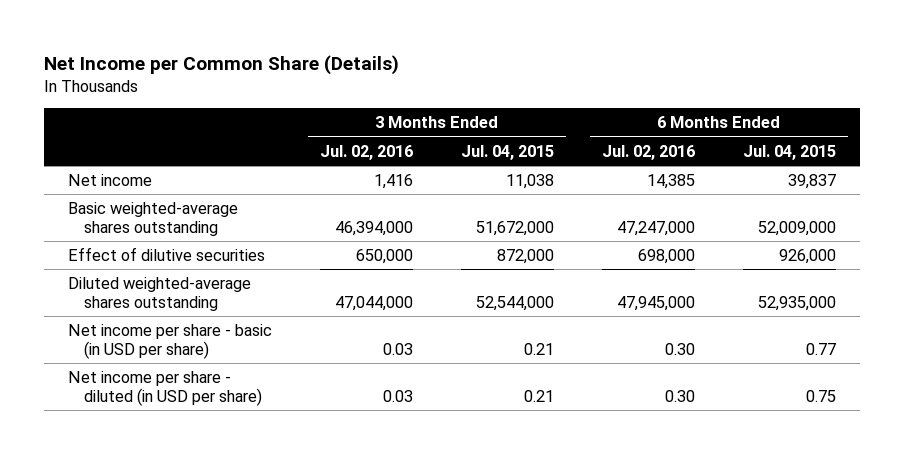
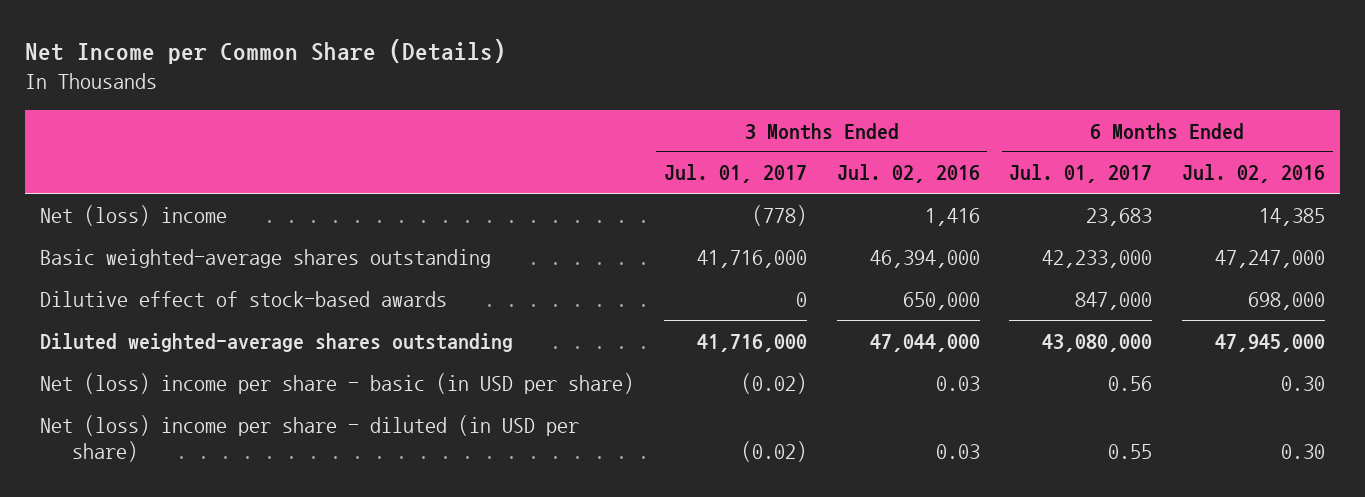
- | 3 Months Ended Jul. 02, 2016 | 3 Months Ended Jul. 04, 2015 | 6 Months Ended Jul. 02, 2016 | 6 Months Ended Jul. 04, 2015
+ | 3 Months Ended Jul. 01, 2017 | 3 Months Ended Jul. 02, 2016 | 6 Months Ended Jul. 01, 2017 | 6 Months Ended Jul. 02, 2016
- Net income | 1,416 | 11,038 | 14,385 | 39,837
+ Net (loss) income | (778) | 1,416 | 23,683 | 14,385
- Effect of dilutive securities | 650,000 | 872,000 | 698,000 | 926,000
+ Dilutive effect of stock-based awards | 0 | 650,000 | 847,000 | 698,000
- Net income per share - basic (in USD per share) | 0.03 | 0.21 | 0.30 | 0.77
- Net income per share - diluted (in USD per share) | 0.03 | 0.21 | 0.30 | 0.75
+ Net (loss) income per share - basic (in USD per share) | (0.02) | 0.03 | 0.56 | 0.30
+ Net (loss) income per share - diluted (in USD per share) | (0.02) | 0.03 | 0.55 | 0.30

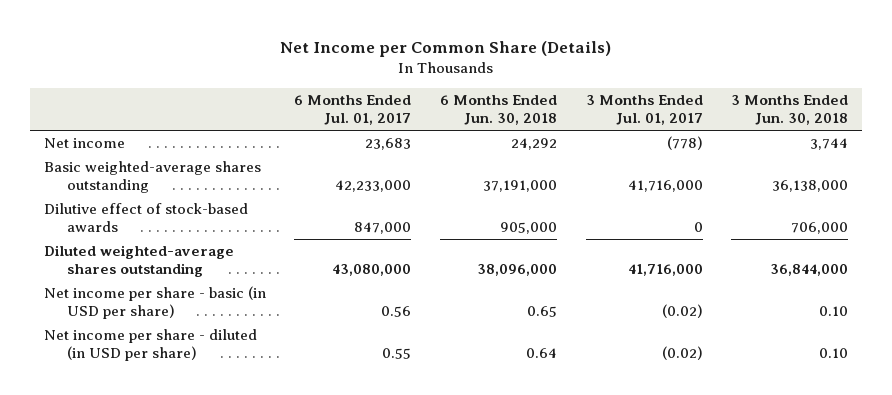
- | 3 Months Ended Jul. 01, 2017 | 3 Months Ended Jul. 02, 2016 | 6 Months Ended Jul. 01, 2017 | 6 Months Ended Jul. 02, 2016
+ | 6 Months Ended Jul. 01, 2017 | 6 Months Ended Jun. 30, 2018 | 3 Months Ended Jul. 01, 2017 | 3 Months Ended Jun. 30, 2018
- Net (loss) income | (778) | 1,416 | 23,683 | 14,385
+ Net income | 23,683 | 24,292 | (778) | 3,744
- Net (loss) income per share - basic (in USD per share) | (0.02) | 0.03 | 0.56 | 0.30
- Net (loss) income per share - diluted (in USD per share) | (0.02) | 0.03 | 0.55 | 0.30
+ Net income per share - basic (in USD per share) | 0.56 | 0.65 | (0.02) | 0.10
+ Net income per share - diluted (in USD per share) | 0.55 | 0.64 | (0.02) | 0.10

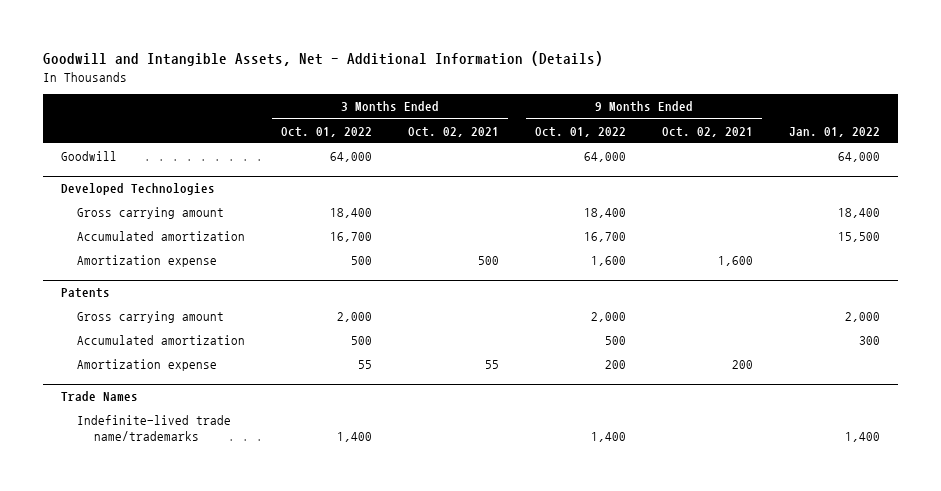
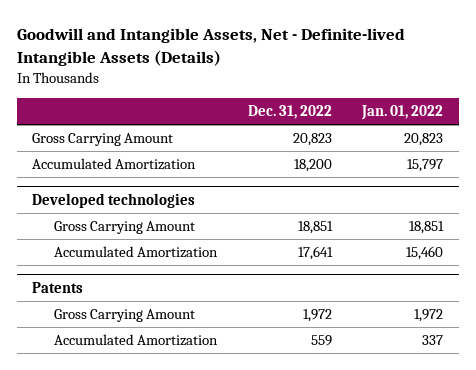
- Goodwill and Intangible Assets, Net - Additional Information (Details)
+ Goodwill and Intangible Assets, Net - Definite-lived Intangible Assets (Details)
- | 3 Months Ended Oct. 01, 2022 | 3 Months Ended Oct. 02, 2021 | 9 Months Ended Oct. 01, 2022 | 9 Months Ended Oct. 02, 2021 | Jan. 01, 2022
+ | Dec. 31, 2022 | Jan. 01, 2022
- Goodwill | 64,000 | | 64,000 | | 64,000
- Developed Technologies
- Gross carrying amount | 18,400 | | 18,400 | | 18,400
- Accumulated amortization | 16,700 | | 16,700 | | 15,500
- Amortization expense | 500 | 500 | 1,600 | 1,600 |
+ Gross Carrying Amount | 20,823 | 20,823
+ Accumulated Amortization | 18,200 | 15,797
+ Developed technologies
+ Gross Carrying Amount | 18,851 | 18,851
+ Accumulated Amortization | 17,641 | 15,460
@ Patents
- Gross carrying amount | 2,000 | | 2,000 | | 2,000
- Accumulated amortization | 500 | | 500 | | 300
- Amortization expense | 55 | 55 | 200 | 200 |
- Trade Names
- Indefinite-lived trade name/trademarks | 1,400 | | 1,400 | | 1,400
@ Patents
+ Gross Carrying Amount | 1,972 | 1,972
+ Accumulated Amortization | 559 | 337

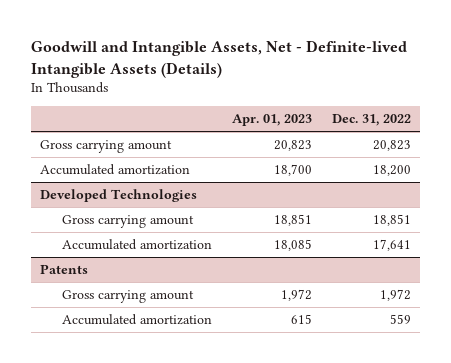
- | Dec. 31, 2022 | Jan. 01, 2022
+ | Apr. 01, 2023 | Dec. 31, 2022
- Gross Carrying Amount | 20,823 | 20,823
- Accumulated Amortization | 18,200 | 15,797
- Developed technologies
- Gross Carrying Amount | 18,851 | 18,851
- Accumulated Amortization | 17,641 | 15,460
+ Gross carrying amount | 20,823 | 20,823
+ Accumulated amortization | 18,700 | 18,200
+ Developed Technologies
+ Gross carrying amount | 18,851 | 18,851
+ Accumulated amortization | 18,085 | 17,641
@ Patents
- Gross Carrying Amount | 1,972 | 1,972
- Accumulated Amortization | 559 | 337
+ Gross carrying amount | 1,972 | 1,972
+ Accumulated amortization | 615 | 559

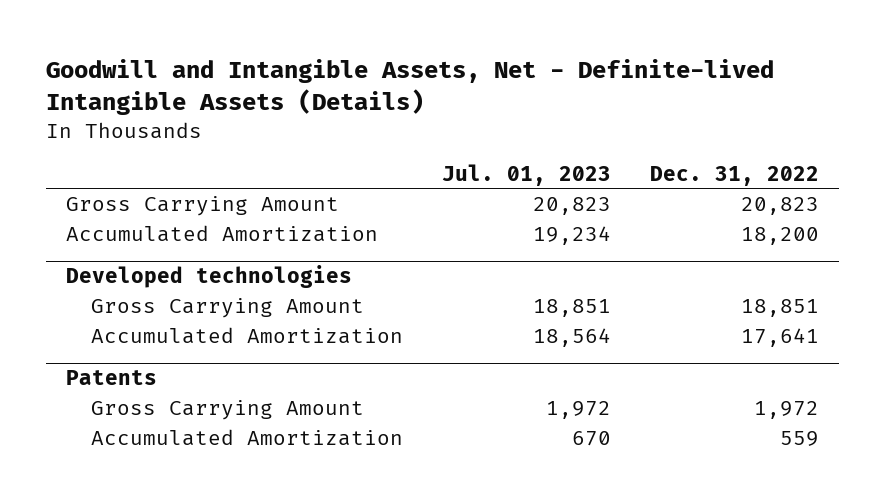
- | Apr. 01, 2023 | Dec. 31, 2022
+ | Jul. 01, 2023 | Dec. 31, 2022
- Gross carrying amount | 20,823 | 20,823
- Accumulated amortization | 18,700 | 18,200
- Developed Technologies
- Gross carrying amount | 18,851 | 18,851
- Accumulated amortization | 18,085 | 17,641
+ Gross Carrying Amount | 20,823 | 20,823
+ Accumulated Amortization | 19,234 | 18,200
+ Developed technologies
+ Gross Carrying Amount | 18,851 | 18,851
+ Accumulated Amortization | 18,564 | 17,641
@ Patents
- Gross carrying amount | 1,972 | 1,972
- Accumulated amortization | 615 | 559
+ Gross Carrying Amount | 1,972 | 1,972
+ Accumulated Amortization | 670 | 559

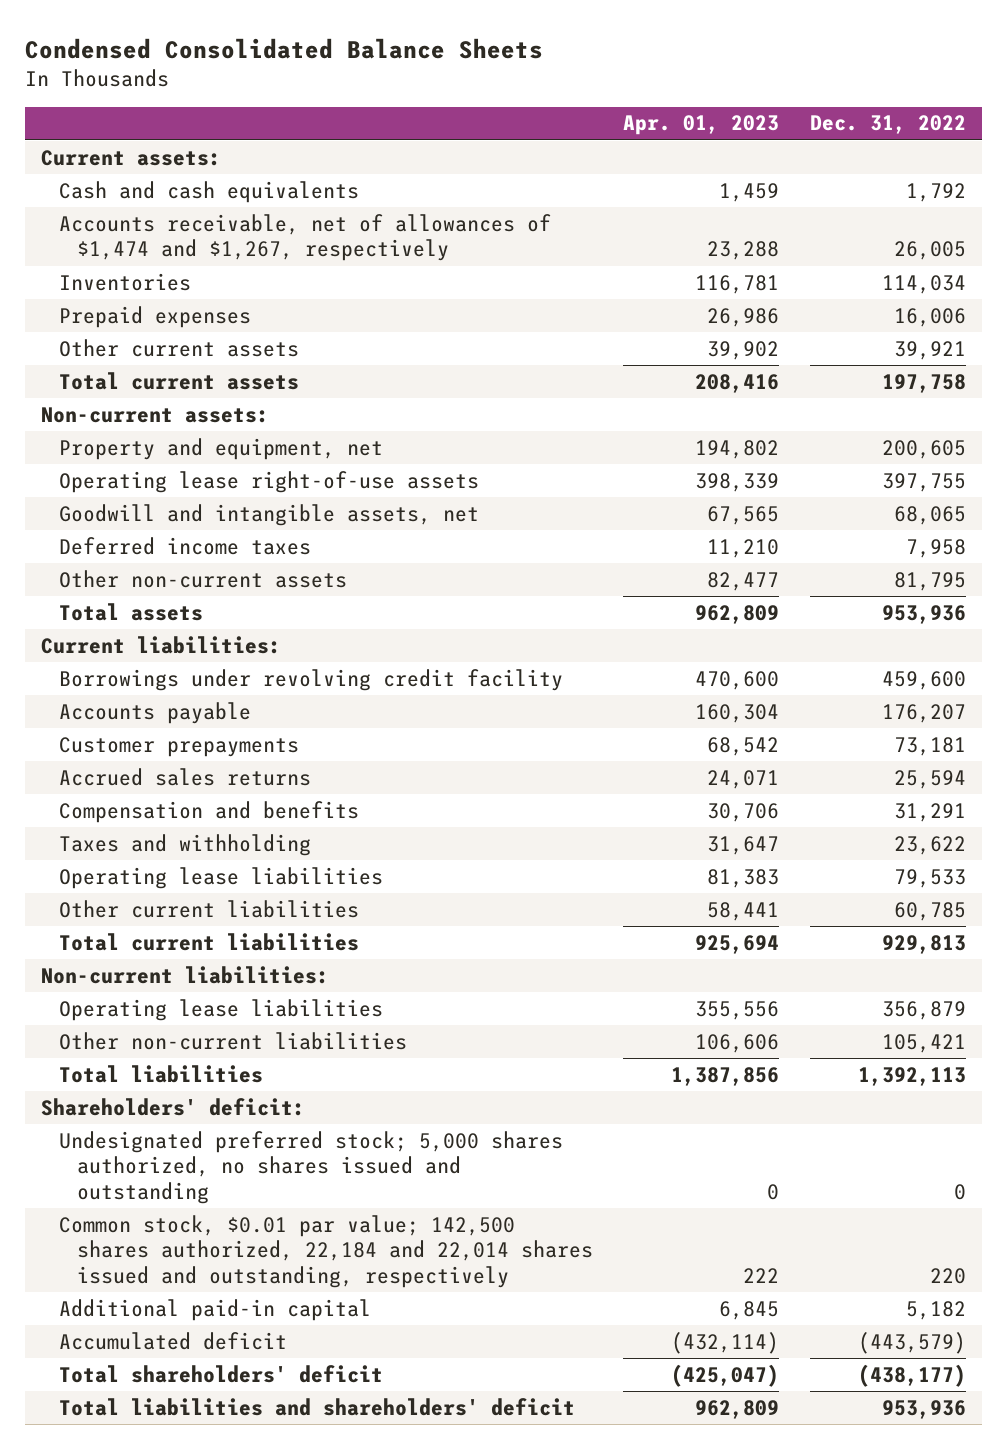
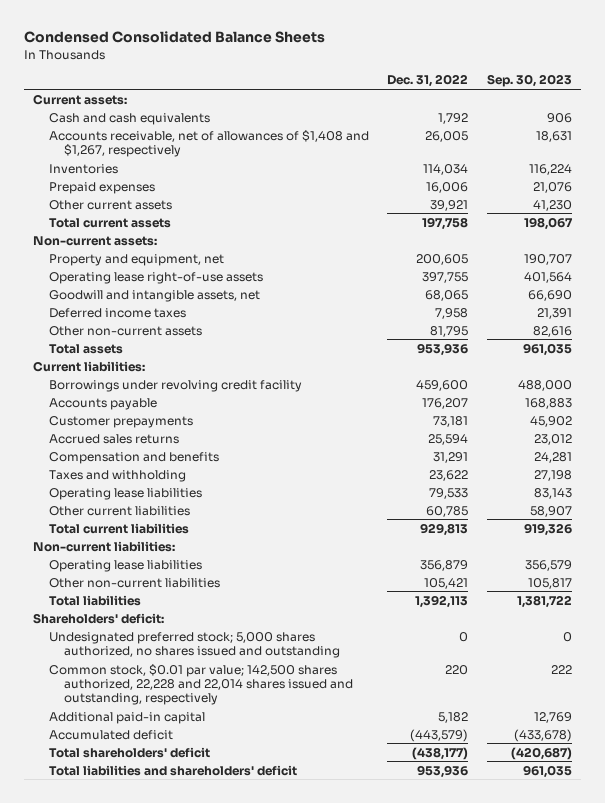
- | Apr. 01, 2023 | Dec. 31, 2022
+ | Dec. 31, 2022 | Sep. 30, 2023
- Accounts receivable, net of allowances of $1,474 and $1,267, respectively | 23,288 | 26,005
+ Accounts receivable, net of allowances of $1,408 and $1,267, respectively | 26,005 | 18,631
- Common stock, $0.01 par value; 142,500 shares authorized, 22,184 and 22,014 shares issued and outstanding, respectively | 222 | 220
+ Common stock, $0.01 par value; 142,500 shares authorized, 22,228 and 22,014 shares issued and outstanding, respectively | 220 | 222

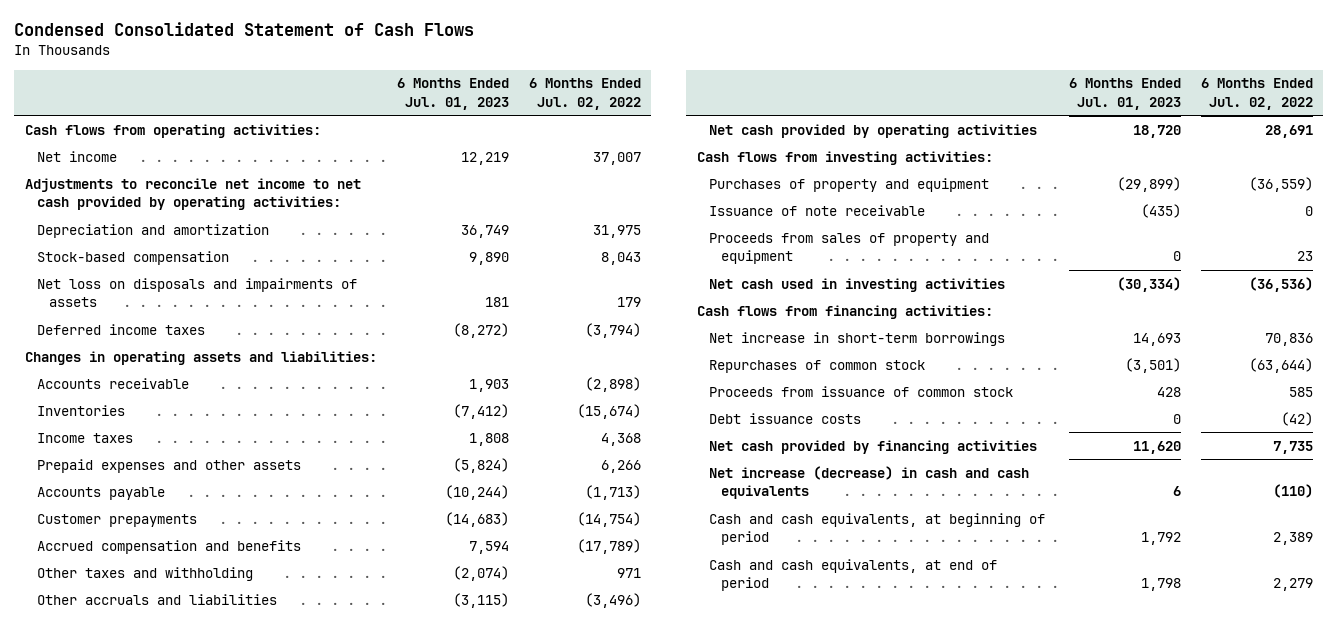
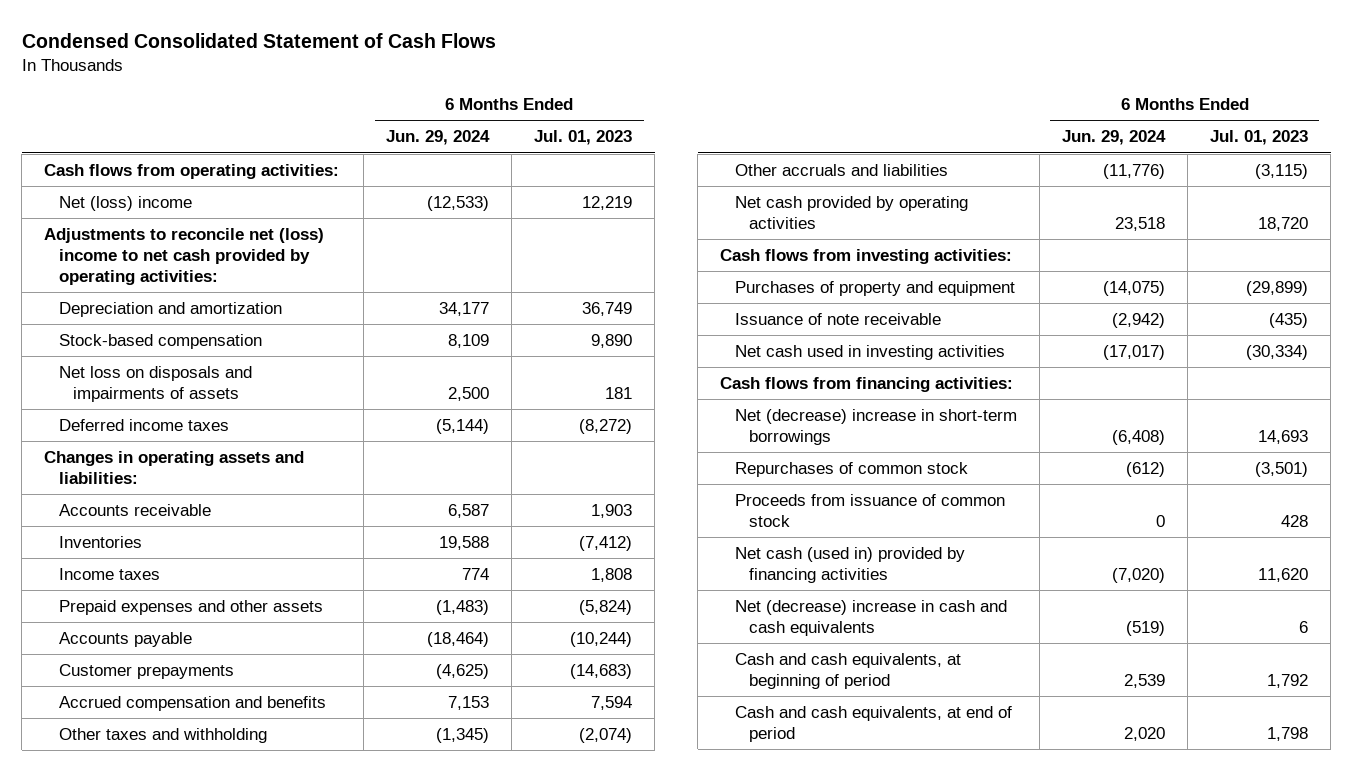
- | 6 Months Ended Jul. 01, 2023 | 6 Months Ended Jul. 02, 2022
+ | 6 Months Ended Jun. 29, 2024 | 6 Months Ended Jul. 01, 2023
- Net income | 12,219 | 37,007
- Adjustments to reconcile net income to net cash provided by operating activities:
+ Net (loss) income | (12,533) | 12,219
+ Adjustments to reconcile net (loss) income to net cash provided by operating activities:
- Proceeds from sales of property and equipment | 0 | 23
- Net increase in short-term borrowings | 14,693 | 70,836
+ Net (decrease) increase in short-term borrowings | (6,408) | 14,693
- Debt issuance costs | 0 | (42)
- Net cash provided by financing activities | 11,620 | 7,735
- Net increase (decrease) in cash and cash equivalents | 6 | (110)
+ Net cash (used in) provided by financing activities | (7,020) | 11,620
+ Net (decrease) increase in cash and cash equivalents | (519) | 6

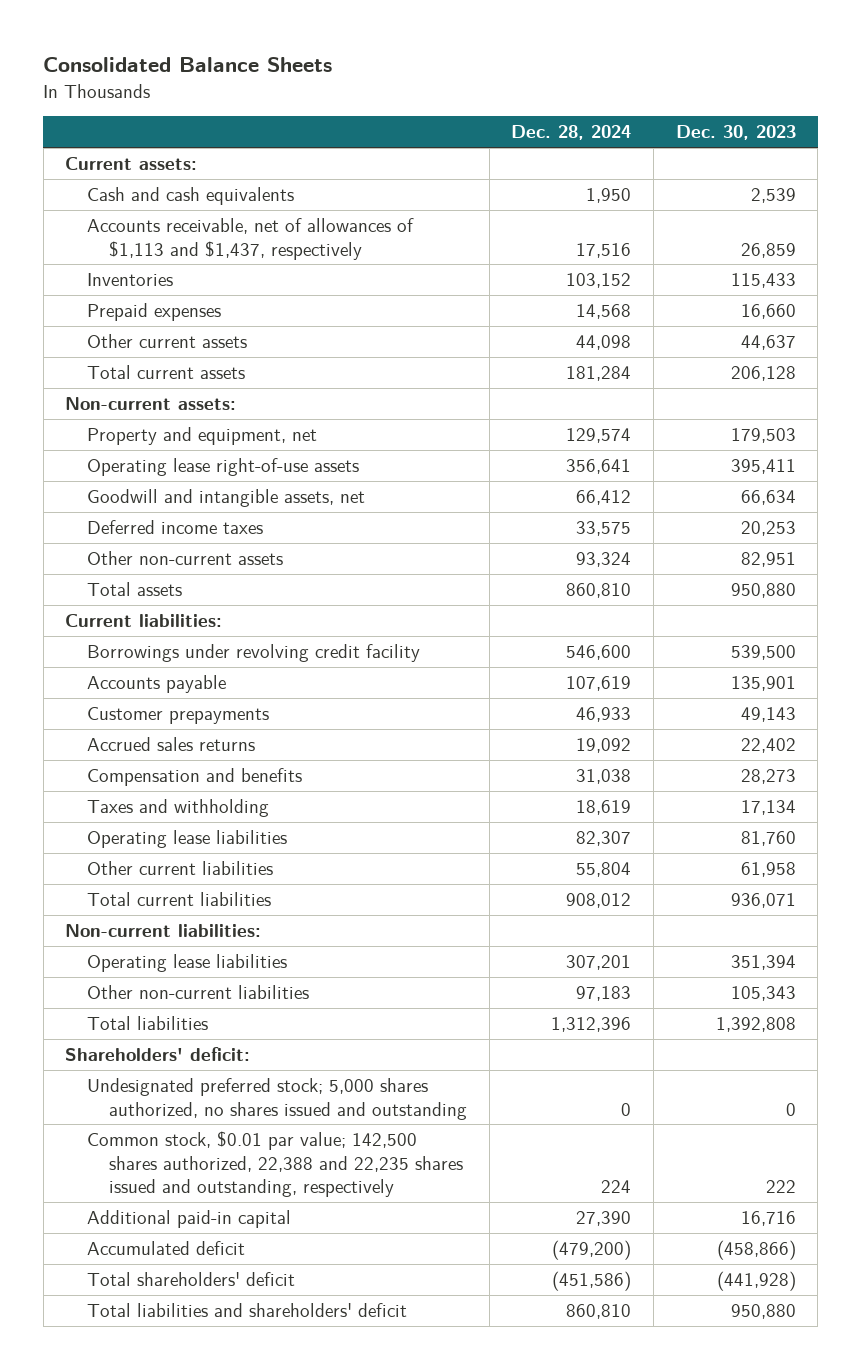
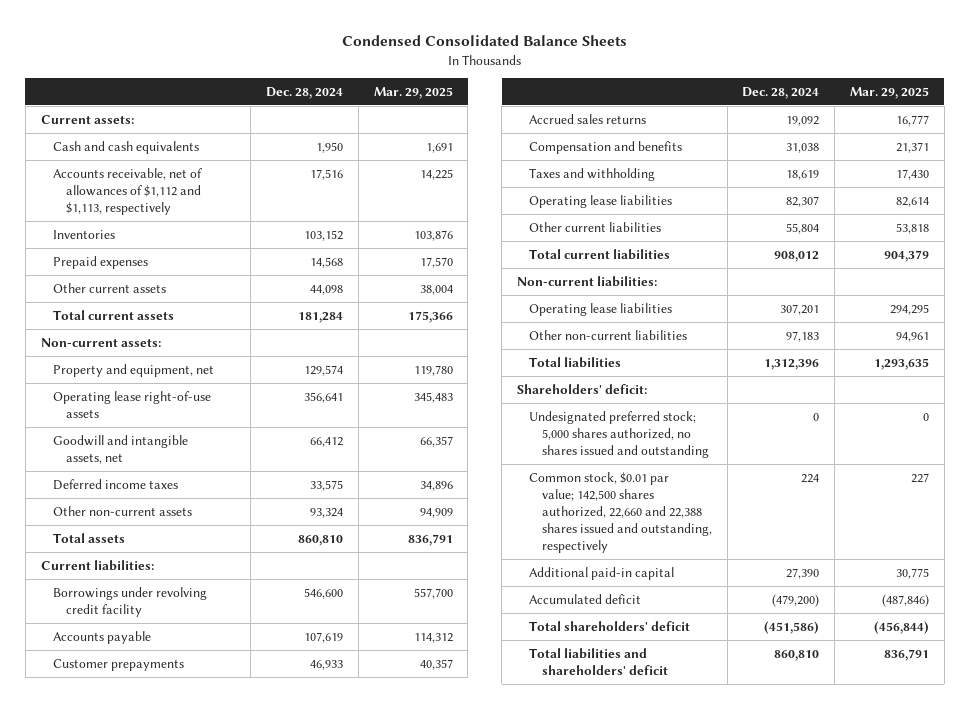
- Consolidated Balance Sheets
+ Condensed Consolidated Balance Sheets
- | Dec. 28, 2024 | Dec. 30, 2023
+ | Dec. 28, 2024 | Mar. 29, 2025
- Accounts receivable, net of allowances of $1,113 and $1,437, respectively | 17,516 | 26,859
+ Accounts receivable, net of allowances of $1,112 and $1,113, respectively | 17,516 | 14,225
- Common stock, $0.01 par value; 142,500 shares authorized, 22,388 and 22,235 shares issued and outstanding, respectively | 224 | 222
+ Common stock, $0.01 par value; 142,500 shares authorized, 22,660 and 22,388 shares issued and outstanding, respectively | 224 | 227

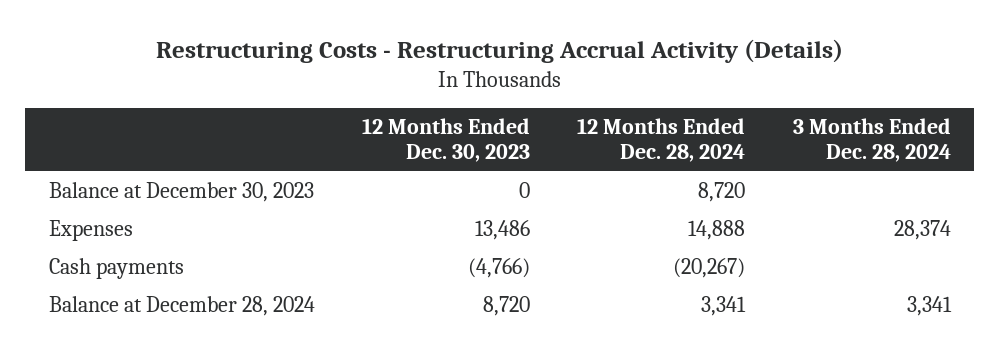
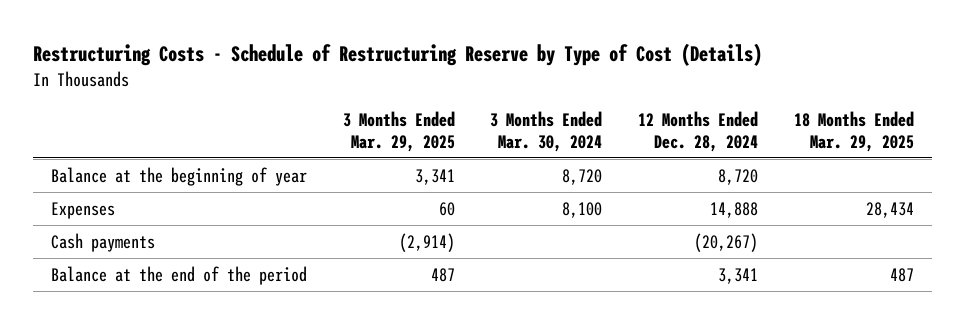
- Restructuring Costs - Restructuring Accrual Activity (Details)
+ Restructuring Costs - Schedule of Restructuring Reserve by Type of Cost (Details)
- | 12 Months Ended Dec. 30, 2023 | 12 Months Ended Dec. 28, 2024 | 3 Months Ended Dec. 28, 2024
+ | 3 Months Ended Mar. 29, 2025 | 3 Months Ended Mar. 30, 2024 | 12 Months Ended Dec. 28, 2024 | 18 Months Ended Mar. 29, 2025
- Balance at December 30, 2023 | 0 | 8,720 |
+ Balance at the beginning of year | 3,341 | 8,720 | 8,720 |
- Balance at December 28, 2024 | 8,720 | 3,341 | 3,341
+ Balance at the end of the period | 487 | | 3,341 | 487

